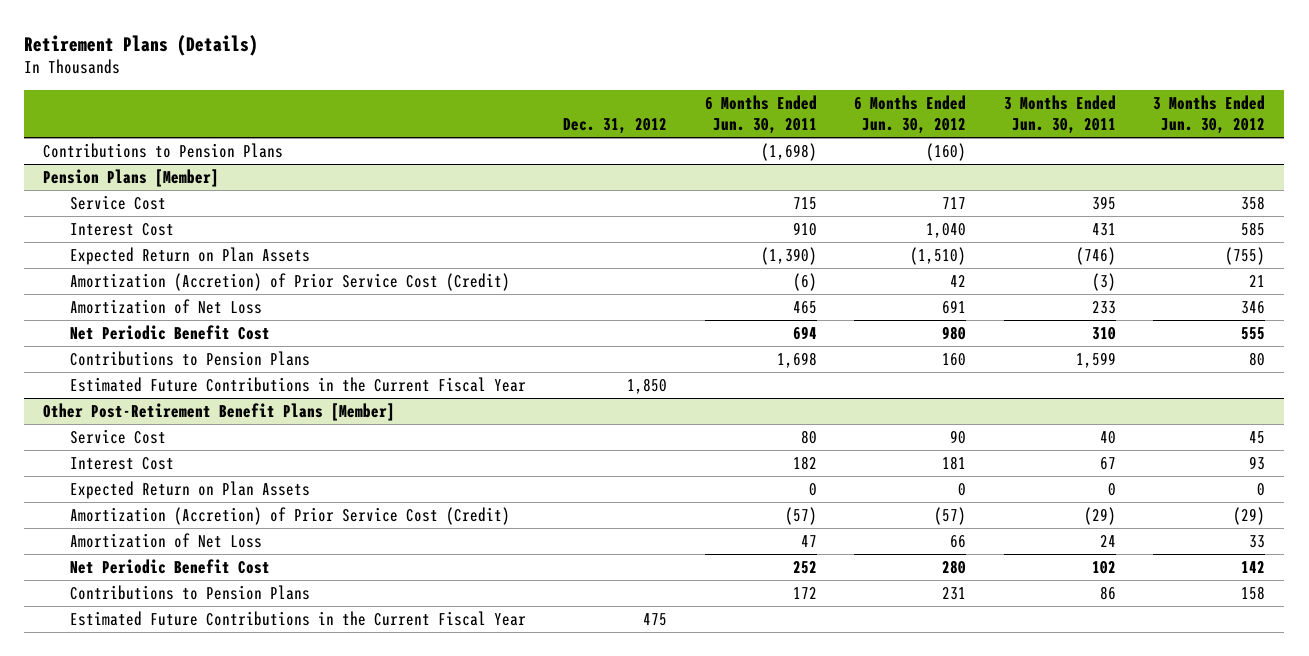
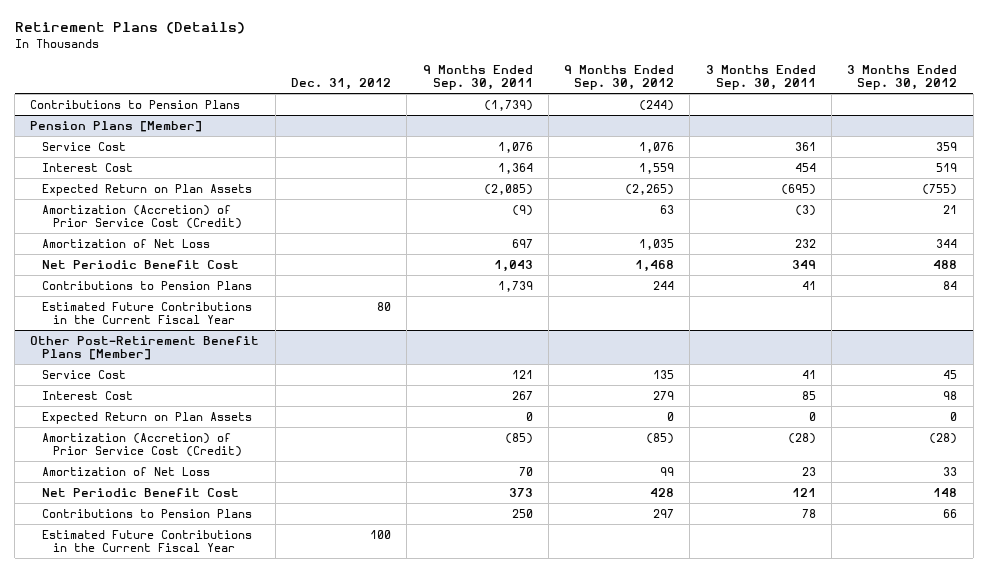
- | Dec. 31, 2012 | 6 Months Ended Jun. 30, 2011 | 6 Months Ended Jun. 30, 2012 | 3 Months Ended Jun. 30, 2011 | 3 Months Ended Jun. 30, 2012
+ | Dec. 31, 2012 | 9 Months Ended Sep. 30, 2011 | 9 Months Ended Sep. 30, 2012 | 3 Months Ended Sep. 30, 2011 | 3 Months Ended Sep. 30, 2012
@ Pension Plans [Member]
- Estimated Future Contributions in the Current Fiscal Year | 1,850 | | | |
+ Estimated Future Contributions in the Current Fiscal Year | 80 | | | |
@ Other Post-Retirement Benefit Plans [Member]
- Estimated Future Contributions in the Current Fiscal Year | 475 | | | |
+ Estimated Future Contributions in the Current Fiscal Year | 100 | | | |

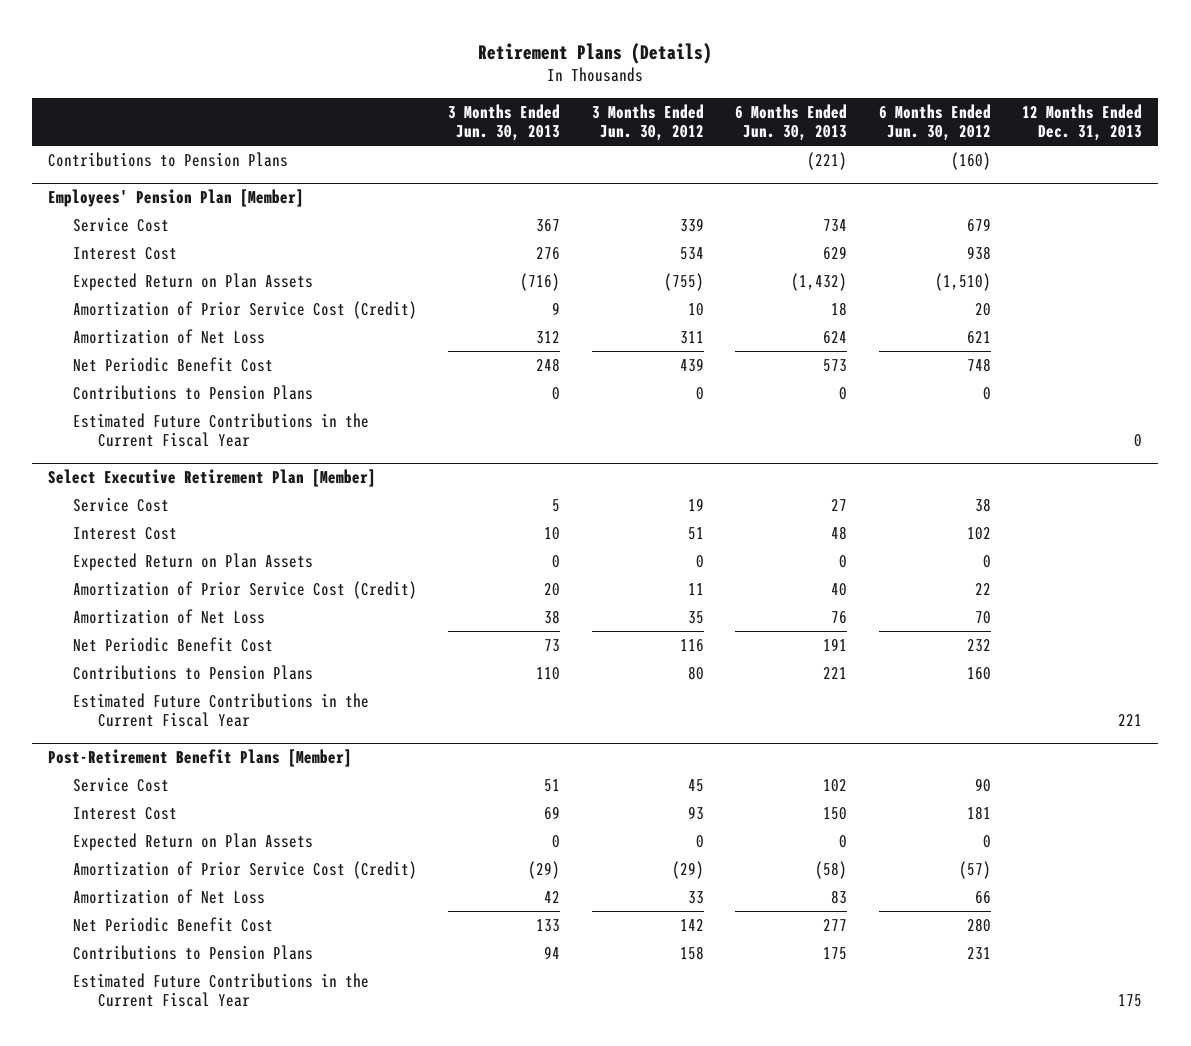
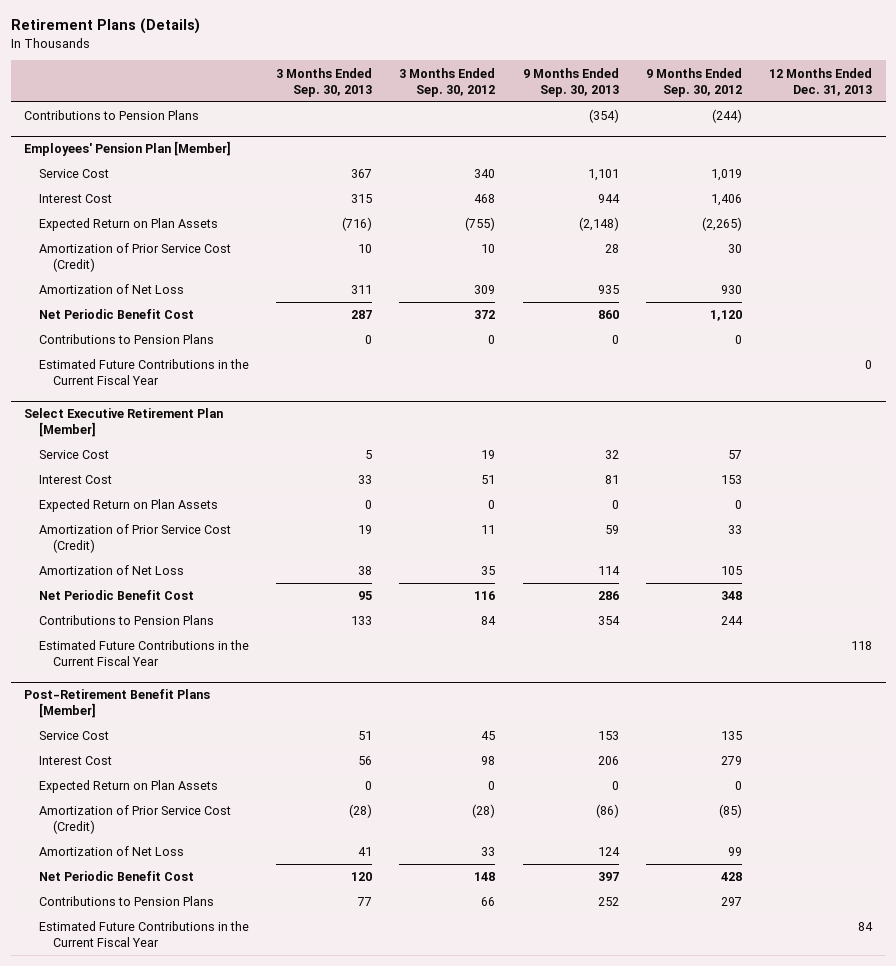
- | 3 Months Ended Jun. 30, 2013 | 3 Months Ended Jun. 30, 2012 | 6 Months Ended Jun. 30, 2013 | 6 Months Ended Jun. 30, 2012 | 12 Months Ended Dec. 31, 2013
+ | 3 Months Ended Sep. 30, 2013 | 3 Months Ended Sep. 30, 2012 | 9 Months Ended Sep. 30, 2013 | 9 Months Ended Sep. 30, 2012 | 12 Months Ended Dec. 31, 2013
@ Select Executive Retirement Plan [Member]
- Estimated Future Contributions in the Current Fiscal Year | | | | | 221
+ Estimated Future Contributions in the Current Fiscal Year | | | | | 118
@ Post-Retirement Benefit Plans [Member]
- Estimated Future Contributions in the Current Fiscal Year | | | | | 175
+ Estimated Future Contributions in the Current Fiscal Year | | | | | 84

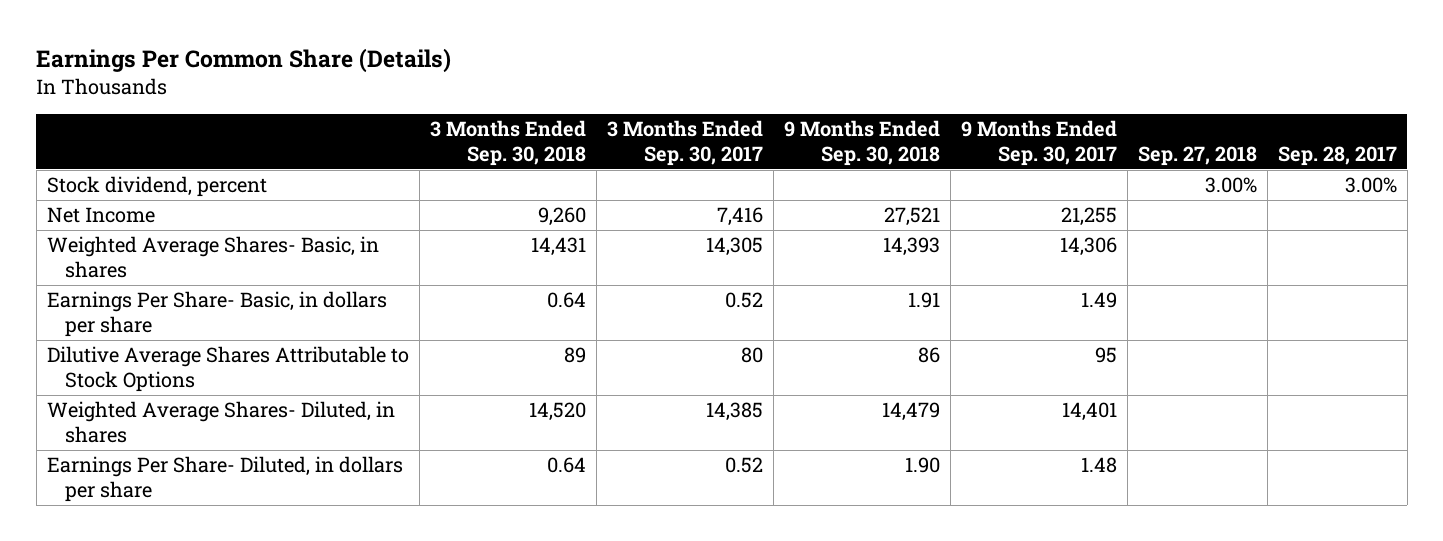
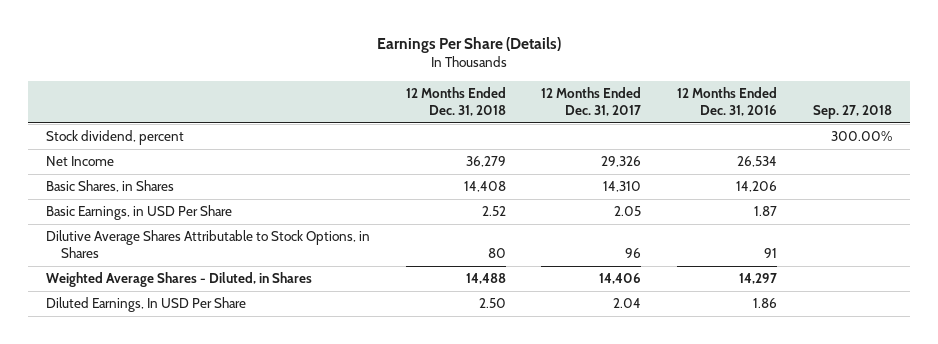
- Earnings Per Common Share (Details)
+ Earnings Per Share (Details)
- | 3 Months Ended Sep. 30, 2018 | 3 Months Ended Sep. 30, 2017 | 9 Months Ended Sep. 30, 2018 | 9 Months Ended Sep. 30, 2017 | Sep. 27, 2018 | Sep. 28, 2017
+ | 12 Months Ended Dec. 31, 2018 | 12 Months Ended Dec. 31, 2017 | 12 Months Ended Dec. 31, 2016 | Sep. 27, 2018
- Stock dividend, percent | | | | | 3.00% | 3.00%
+ Stock dividend, percent | | | | 300.00%
- Weighted Average Shares- Basic, in shares | 14,431 | 14,305 | 14,393 | 14,306 | |
- Earnings Per Share- Basic, in dollars per share | 0.64 | 0.52 | 1.91 | 1.49 | |
- Dilutive Average Shares Attributable to Stock Options | 89 | 80 | 86 | 95 | |
- Weighted Average Shares- Diluted, in shares | 14,520 | 14,385 | 14,479 | 14,401 | |
- Earnings Per Share- Diluted, in dollars per share | 0.64 | 0.52 | 1.90 | 1.48 | |
+ Basic Shares, in Shares | 14,408 | 14,310 | 14,206 |
+ Basic Earnings, in USD Per Share | 2.52 | 2.05 | 1.87 |
+ Dilutive Average Shares Attributable to Stock Options, in Shares | 80 | 96 | 91 |
+ Weighted Average Shares - Diluted, in Shares | 14,488 | 14,406 | 14,297 |
+ Diluted Earnings, In USD Per Share | 2.50 | 2.04 | 1.86 |

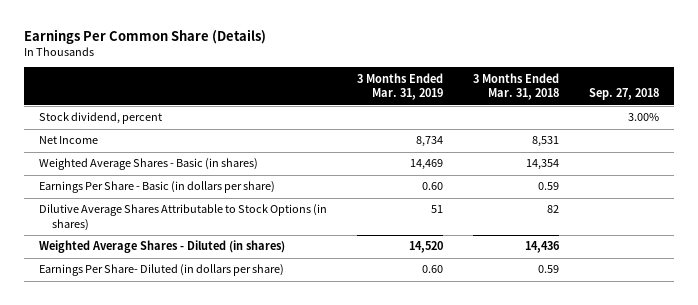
- Earnings Per Share (Details)
+ Earnings Per Common Share (Details)
- | 12 Months Ended Dec. 31, 2018 | 12 Months Ended Dec. 31, 2017 | 12 Months Ended Dec. 31, 2016 | Sep. 27, 2018
+ | 3 Months Ended Mar. 31, 2019 | 3 Months Ended Mar. 31, 2018 | Sep. 27, 2018
- Stock dividend, percent | | | | 300.00%
+ Stock dividend, percent | | | 3.00%
- Basic Shares, in Shares | 14,408 | 14,310 | 14,206 |
- Basic Earnings, in USD Per Share | 2.52 | 2.05 | 1.87 |
- Dilutive Average Shares Attributable to Stock Options, in Shares | 80 | 96 | 91 |
- Weighted Average Shares - Diluted, in Shares | 14,488 | 14,406 | 14,297 |
- Diluted Earnings, In USD Per Share | 2.50 | 2.04 | 1.86 |
+ Weighted Average Shares - Basic (in shares) | 14,469 | 14,354 |
+ Earnings Per Share - Basic (in dollars per share) | 0.60 | 0.59 |
+ Dilutive Average Shares Attributable to Stock Options (in shares) | 51 | 82 |
+ Weighted Average Shares - Diluted (in shares) | 14,520 | 14,436 |
+ Earnings Per Share- Diluted (in dollars per share) | 0.60 | 0.59 |

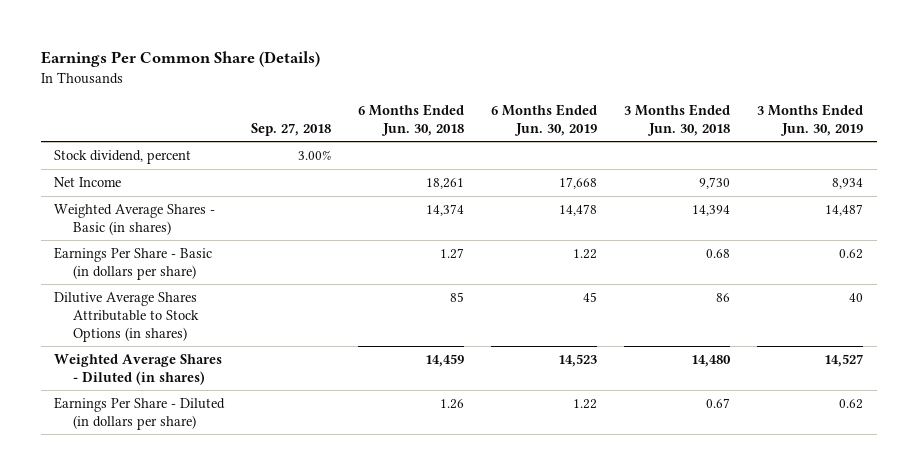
- | 3 Months Ended Mar. 31, 2019 | 3 Months Ended Mar. 31, 2018 | Sep. 27, 2018
+ | Sep. 27, 2018 | 6 Months Ended Jun. 30, 2018 | 6 Months Ended Jun. 30, 2019 | 3 Months Ended Jun. 30, 2018 | 3 Months Ended Jun. 30, 2019
- Earnings Per Share- Diluted (in dollars per share) | 0.60 | 0.59 |
+ Earnings Per Share - Diluted (in dollars per share) | | 1.26 | 1.22 | 0.67 | 0.62

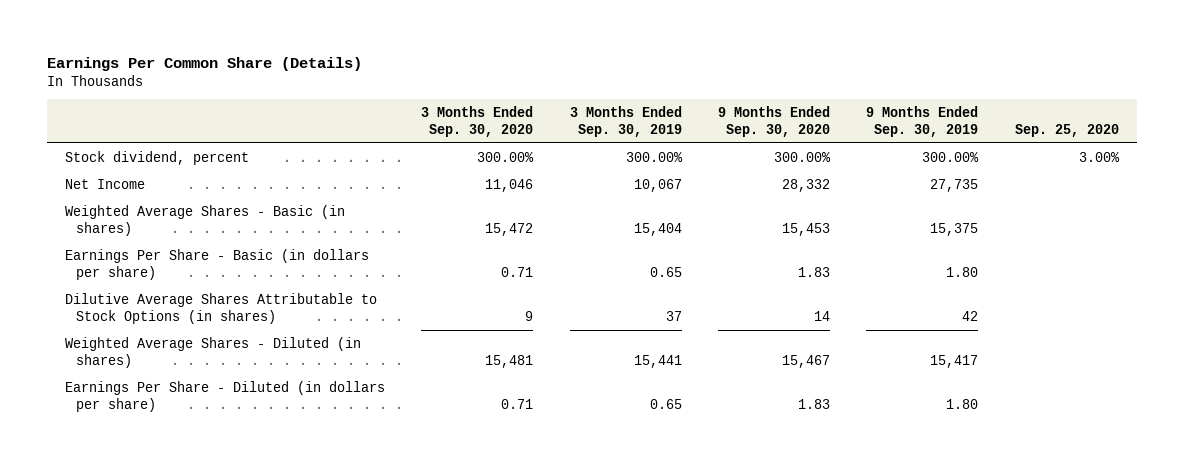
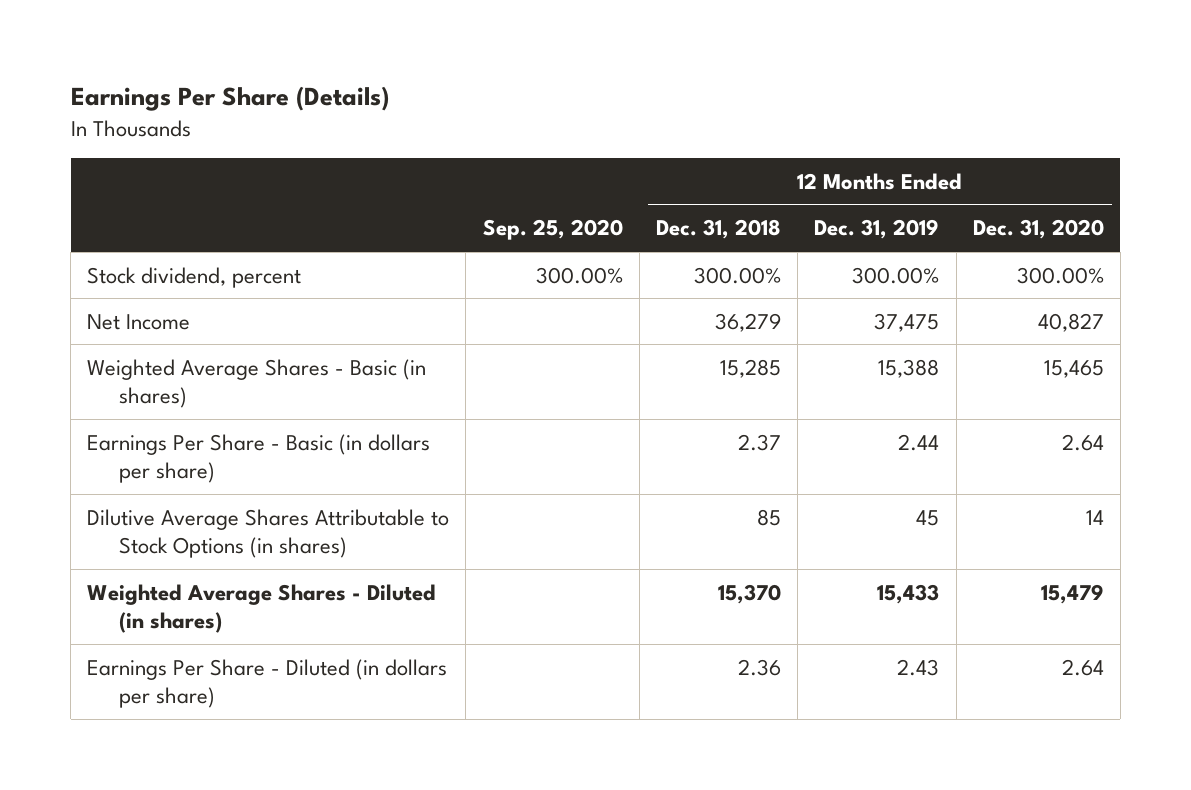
- Earnings Per Common Share (Details)
+ Earnings Per Share (Details)
- | 3 Months Ended Sep. 30, 2020 | 3 Months Ended Sep. 30, 2019 | 9 Months Ended Sep. 30, 2020 | 9 Months Ended Sep. 30, 2019 | Sep. 25, 2020
+ | Sep. 25, 2020 | 12 Months Ended Dec. 31, 2018 | 12 Months Ended Dec. 31, 2019 | 12 Months Ended Dec. 31, 2020
- Stock dividend, percent | 300.00% | 300.00% | 300.00% | 300.00% | 3.00%
+ Stock dividend, percent | 300.00% | 300.00% | 300.00% | 300.00%

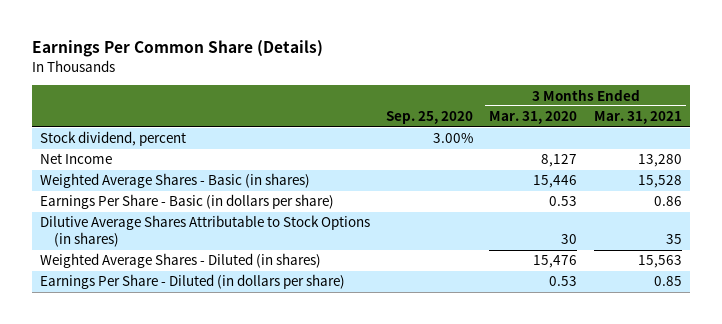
- Earnings Per Share (Details)
+ Earnings Per Common Share (Details)
- | Sep. 25, 2020 | 12 Months Ended Dec. 31, 2018 | 12 Months Ended Dec. 31, 2019 | 12 Months Ended Dec. 31, 2020
+ | Sep. 25, 2020 | 3 Months Ended Mar. 31, 2020 | 3 Months Ended Mar. 31, 2021
- Stock dividend, percent | 300.00% | 300.00% | 300.00% | 300.00%
+ Stock dividend, percent | 3.00% | |

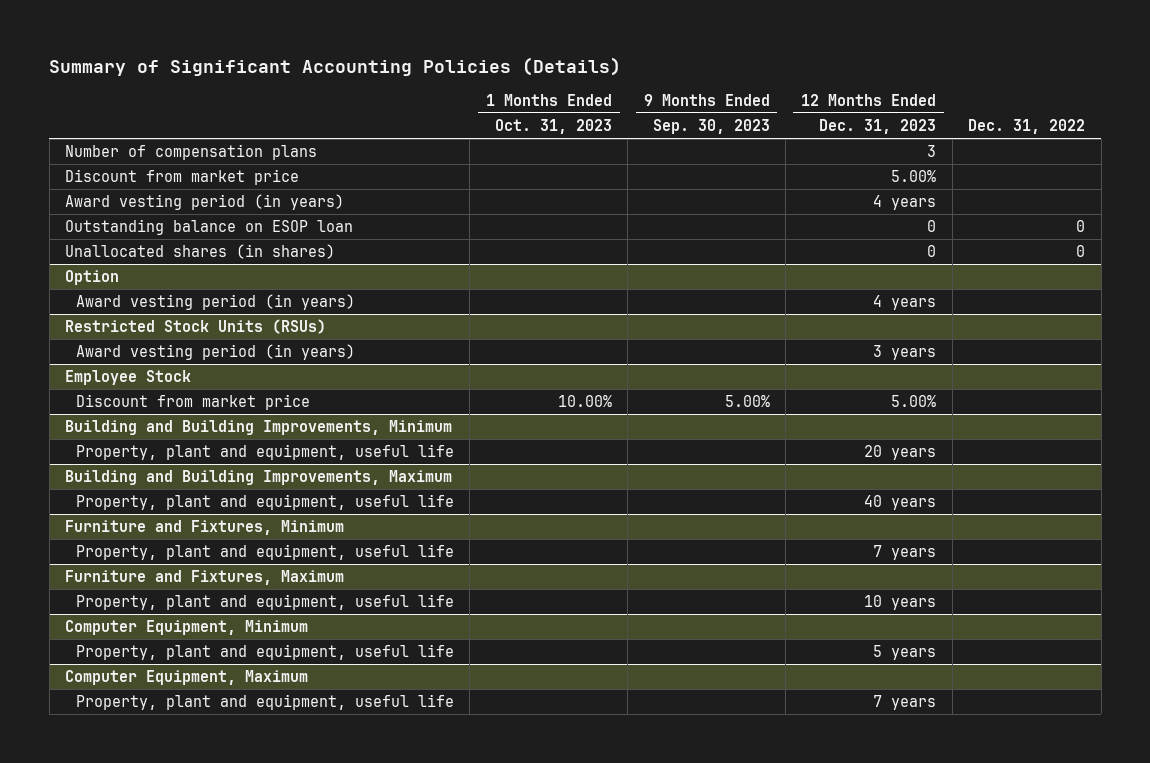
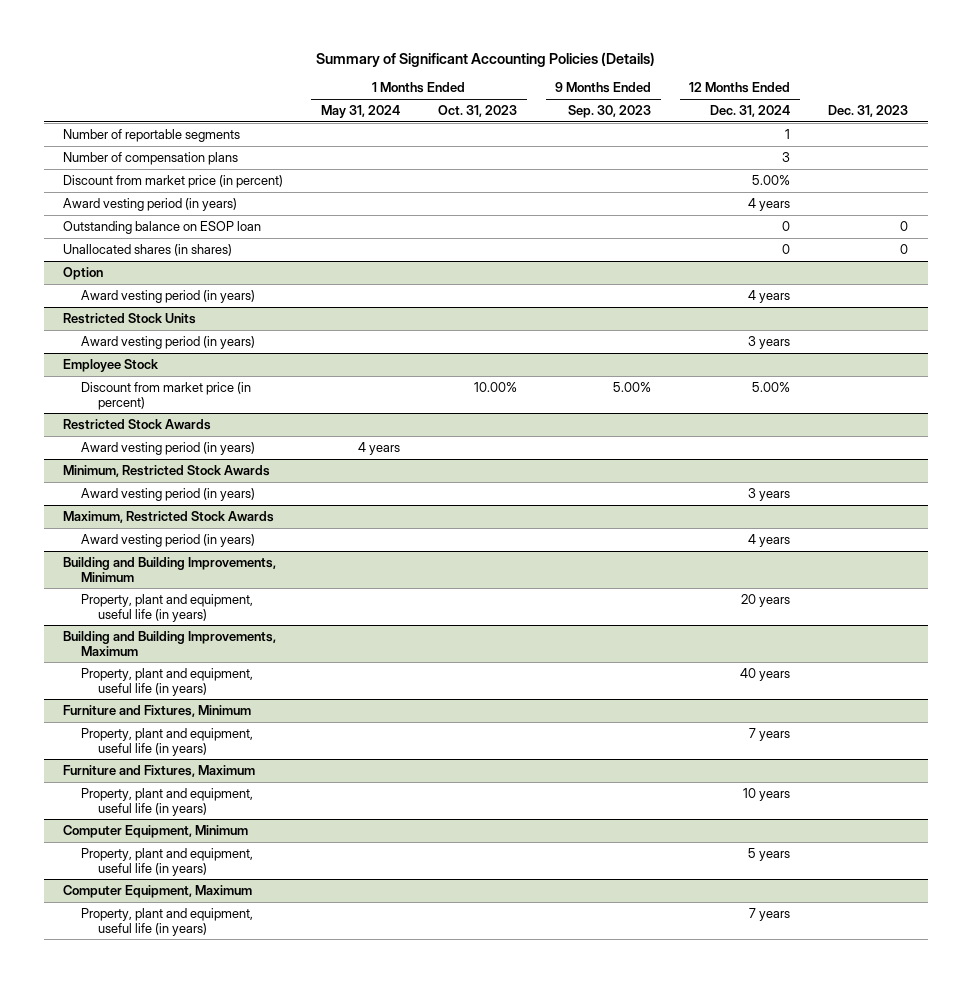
- | 1 Months Ended Oct. 31, 2023 | 9 Months Ended Sep. 30, 2023 | 12 Months Ended Dec. 31, 2023 | Dec. 31, 2022
+ | 1 Months Ended May 31, 2024 | 1 Months Ended Oct. 31, 2023 | 9 Months Ended Sep. 30, 2023 | 12 Months Ended Dec. 31, 2024 | Dec. 31, 2023
+ Number of reportable segments | | | | 1 |
- Discount from market price | | | 5.00% |
+ Discount from market price (in percent) | | | | 5.00% |
- Restricted Stock Units (RSUs)
+ Restricted Stock Units
@ Employee Stock
- Discount from market price | 10.00% | 5.00% | 5.00% |
+ Discount from market price (in percent) | | 10.00% | 5.00% | 5.00% |
+ Restricted Stock Awards
+ Award vesting period (in years) | 4 years | | | |
+ Minimum, Restricted Stock Awards
+ Award vesting period (in years) | | | | 3 years |
+ Maximum, Restricted Stock Awards
+ Award vesting period (in years) | | | | 4 years |
@ Building and Building Improvements, Minimum
- Property, plant and equipment, useful life | | | 20 years |
+ Property, plant and equipment, useful life (in years) | | | | 20 years |
@ Building and Building Improvements, Maximum
- Property, plant and equipment, useful life | | | 40 years |
+ Property, plant and equipment, useful life (in years) | | | | 40 years |
@ Furniture and Fixtures, Minimum
- Property, plant and equipment, useful life | | | 7 years |
+ Property, plant and equipment, useful life (in years) | | | | 7 years |
@ Furniture and Fixtures, Maximum
- Property, plant and equipment, useful life | | | 10 years |
+ Property, plant and equipment, useful life (in years) | | | | 10 years |
@ Computer Equipment, Minimum
- Property, plant and equipment, useful life | | | 5 years |
+ Property, plant and equipment, useful life (in years) | | | | 5 years |
@ Computer Equipment, Maximum
- Property, plant and equipment, useful life | | | 7 years |
+ Property, plant and equipment, useful life (in years) | | | | 7 years |

